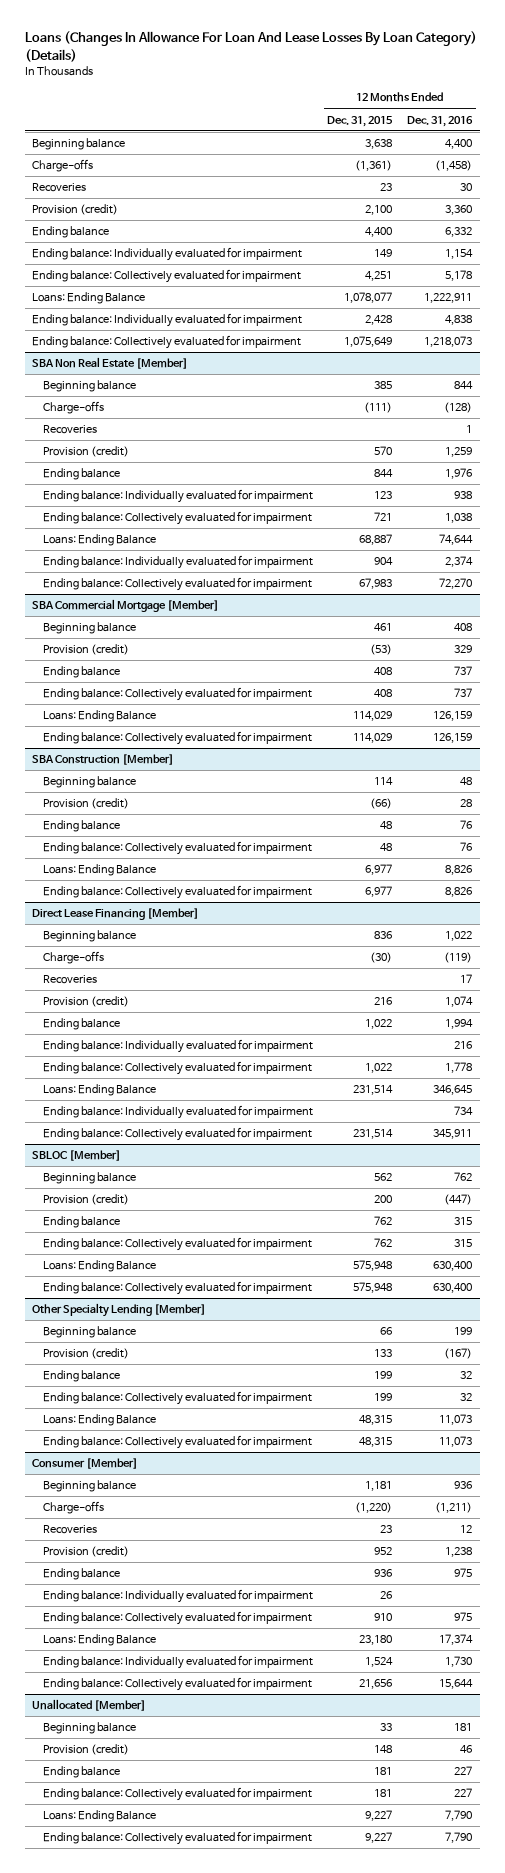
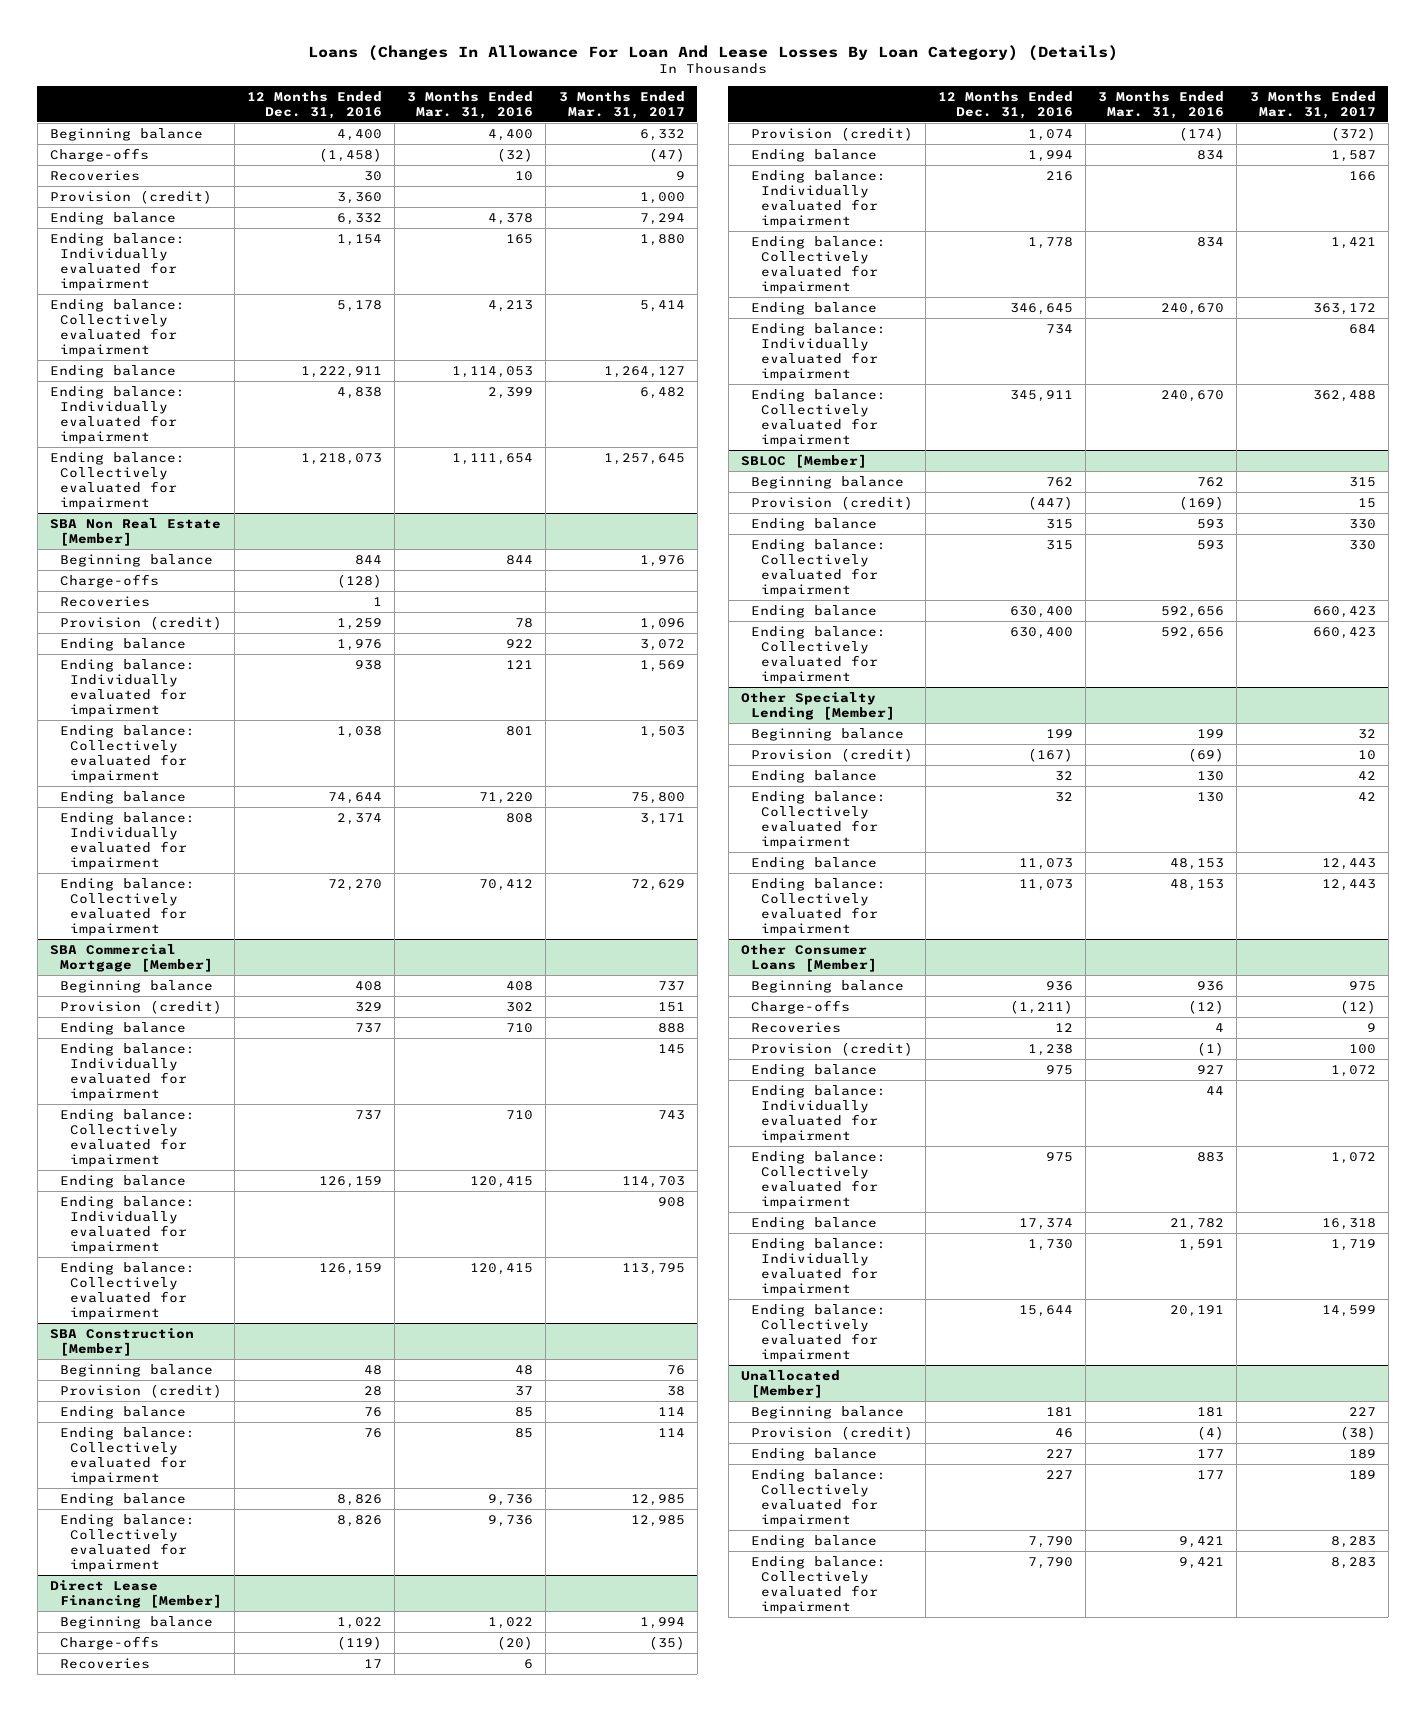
- | 12 Months Ended Dec. 31, 2015 | 12 Months Ended Dec. 31, 2016
+ | 12 Months Ended Dec. 31, 2016 | 3 Months Ended Mar. 31, 2016 | 3 Months Ended Mar. 31, 2017
- Loans: Ending Balance | 1,078,077 | 1,222,911
+ Ending balance | 1,222,911 | 1,114,053 | 1,264,127
@ SBA Non Real Estate [Member]
- Loans: Ending Balance | 68,887 | 74,644
+ Ending balance | 74,644 | 71,220 | 75,800
@ SBA Commercial Mortgage [Member]
+ Ending balance: Individually evaluated for impairment | | | 145
- Loans: Ending Balance | 114,029 | 126,159
+ Ending balance | 126,159 | 120,415 | 114,703
+ Ending balance: Individually evaluated for impairment | | | 908
@ SBA Construction [Member]
- Loans: Ending Balance | 6,977 | 8,826
+ Ending balance | 8,826 | 9,736 | 12,985
@ Direct Lease Financing [Member]
- Loans: Ending Balance | 231,514 | 346,645
+ Ending balance | 346,645 | 240,670 | 363,172
@ SBLOC [Member]
- Loans: Ending Balance | 575,948 | 630,400
+ Ending balance | 630,400 | 592,656 | 660,423
@ Other Specialty Lending [Member]
- Loans: Ending Balance | 48,315 | 11,073
+ Ending balance | 11,073 | 48,153 | 12,443
- Consumer [Member]
+ Other Consumer Loans [Member]
- Loans: Ending Balance | 23,180 | 17,374
+ Ending balance | 17,374 | 21,782 | 16,318
@ Unallocated [Member]
- Loans: Ending Balance | 9,227 | 7,790
+ Ending balance | 7,790 | 9,421 | 8,283

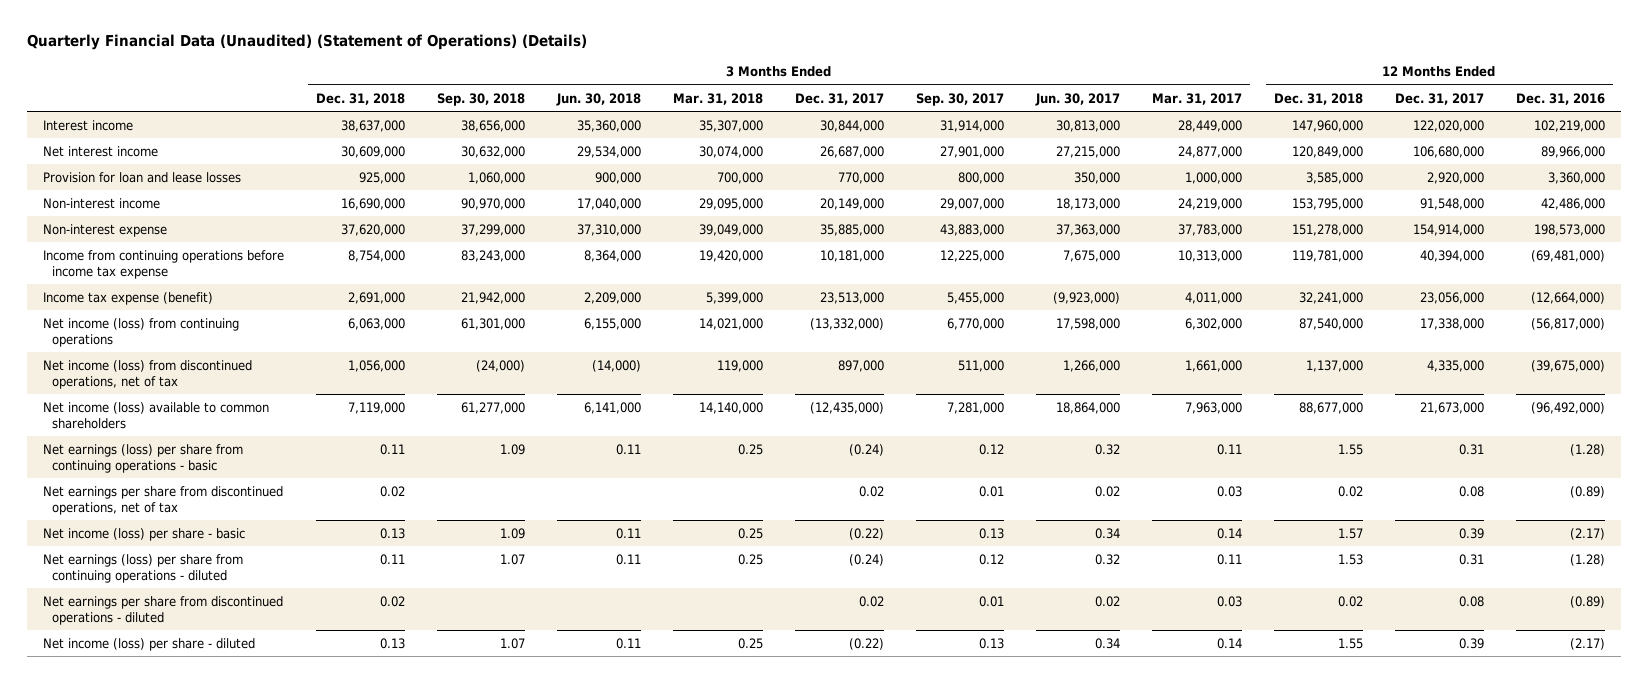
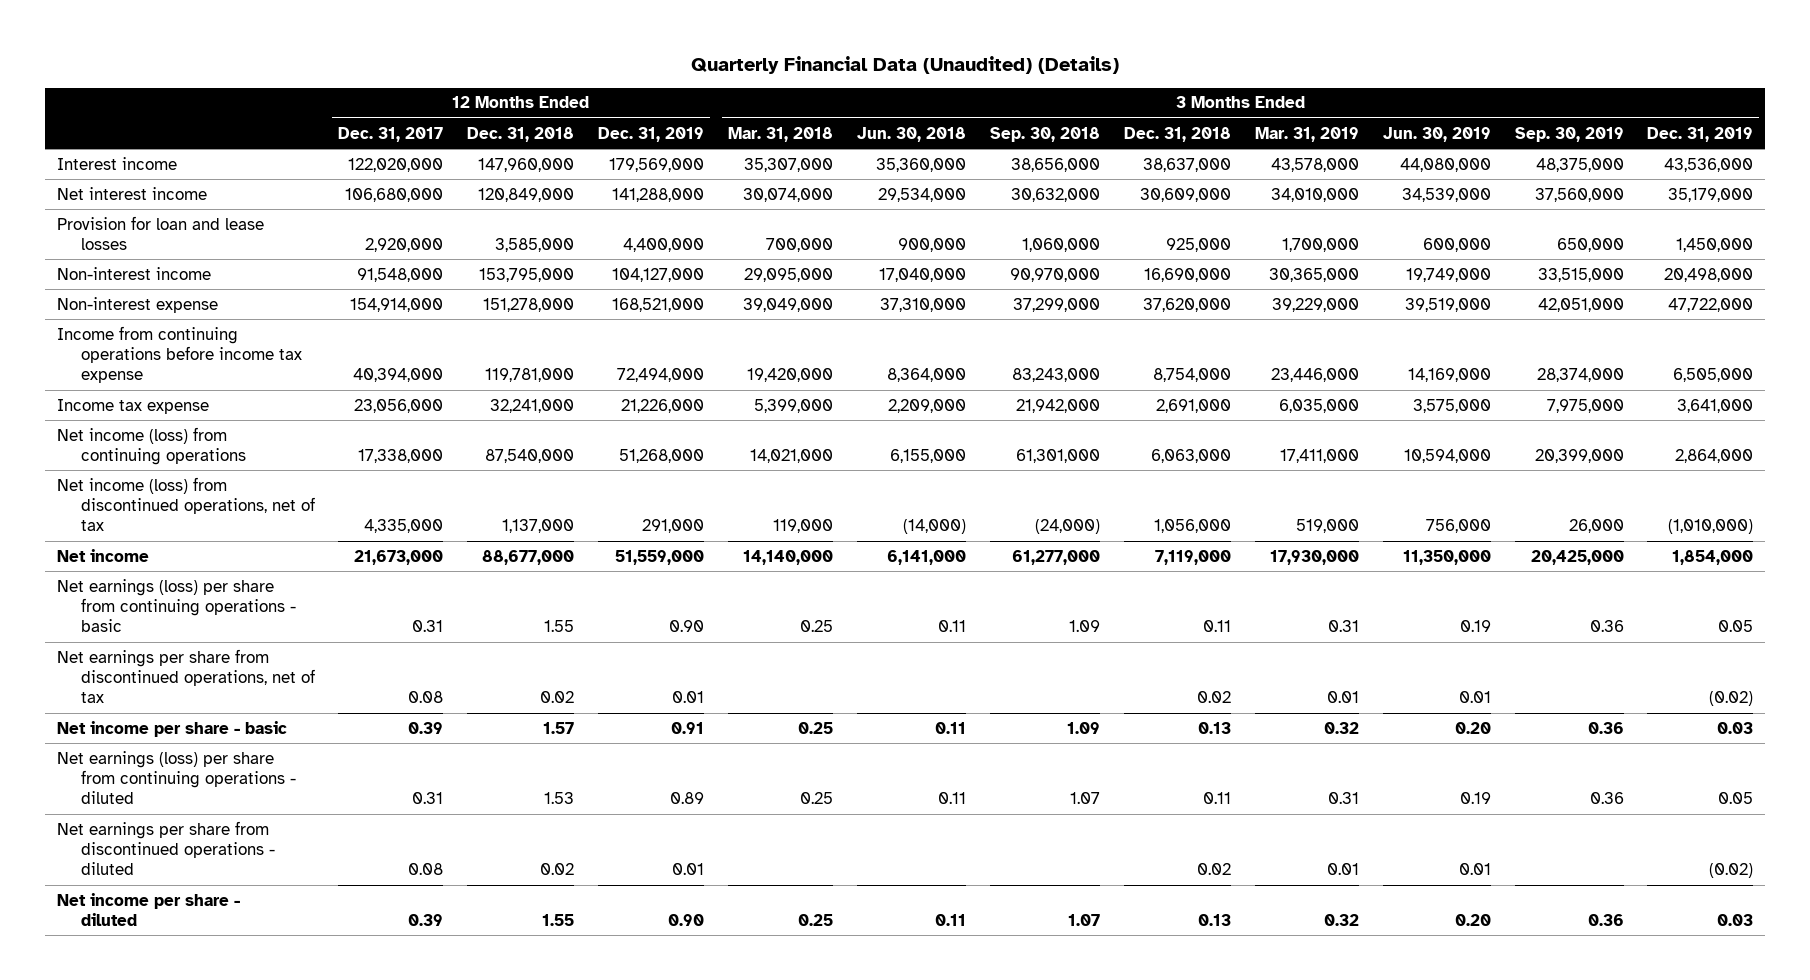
- Quarterly Financial Data (Unaudited) (Statement of Operations) (Details)
+ Quarterly Financial Data (Unaudited) (Details)
- | 3 Months Ended Dec. 31, 2018 | 3 Months Ended Sep. 30, 2018 | 3 Months Ended Jun. 30, 2018 | 3 Months Ended Mar. 31, 2018 | 3 Months Ended Dec. 31, 2017 | 3 Months Ended Sep. 30, 2017 | 3 Months Ended Jun. 30, 2017 | 3 Months Ended Mar. 31, 2017 | 12 Months Ended Dec. 31, 2018 | 12 Months Ended Dec. 31, 2017 | 12 Months Ended Dec. 31, 2016
+ | 12 Months Ended Dec. 31, 2017 | 12 Months Ended Dec. 31, 2018 | 12 Months Ended Dec. 31, 2019 | 3 Months Ended Mar. 31, 2018 | 3 Months Ended Jun. 30, 2018 | 3 Months Ended Sep. 30, 2018 | 3 Months Ended Dec. 31, 2018 | 3 Months Ended Mar. 31, 2019 | 3 Months Ended Jun. 30, 2019 | 3 Months Ended Sep. 30, 2019 | 3 Months Ended Dec. 31, 2019
- Income tax expense (benefit) | 2,691,000 | 21,942,000 | 2,209,000 | 5,399,000 | 23,513,000 | 5,455,000 | (9,923,000) | 4,011,000 | 32,241,000 | 23,056,000 | (12,664,000)
+ Income tax expense | 23,056,000 | 32,241,000 | 21,226,000 | 5,399,000 | 2,209,000 | 21,942,000 | 2,691,000 | 6,035,000 | 3,575,000 | 7,975,000 | 3,641,000
- Net income (loss) available to common shareholders | 7,119,000 | 61,277,000 | 6,141,000 | 14,140,000 | (12,435,000) | 7,281,000 | 18,864,000 | 7,963,000 | 88,677,000 | 21,673,000 | (96,492,000)
+ Net income | 21,673,000 | 88,677,000 | 51,559,000 | 14,140,000 | 6,141,000 | 61,277,000 | 7,119,000 | 17,930,000 | 11,350,000 | 20,425,000 | 1,854,000
- Net income (loss) per share - basic | 0.13 | 1.09 | 0.11 | 0.25 | (0.22) | 0.13 | 0.34 | 0.14 | 1.57 | 0.39 | (2.17)
+ Net income per share - basic | 0.39 | 1.57 | 0.91 | 0.25 | 0.11 | 1.09 | 0.13 | 0.32 | 0.20 | 0.36 | 0.03
- Net income (loss) per share - diluted | 0.13 | 1.07 | 0.11 | 0.25 | (0.22) | 0.13 | 0.34 | 0.14 | 1.55 | 0.39 | (2.17)
+ Net income per share - diluted | 0.39 | 1.55 | 0.90 | 0.25 | 0.11 | 1.07 | 0.13 | 0.32 | 0.20 | 0.36 | 0.03

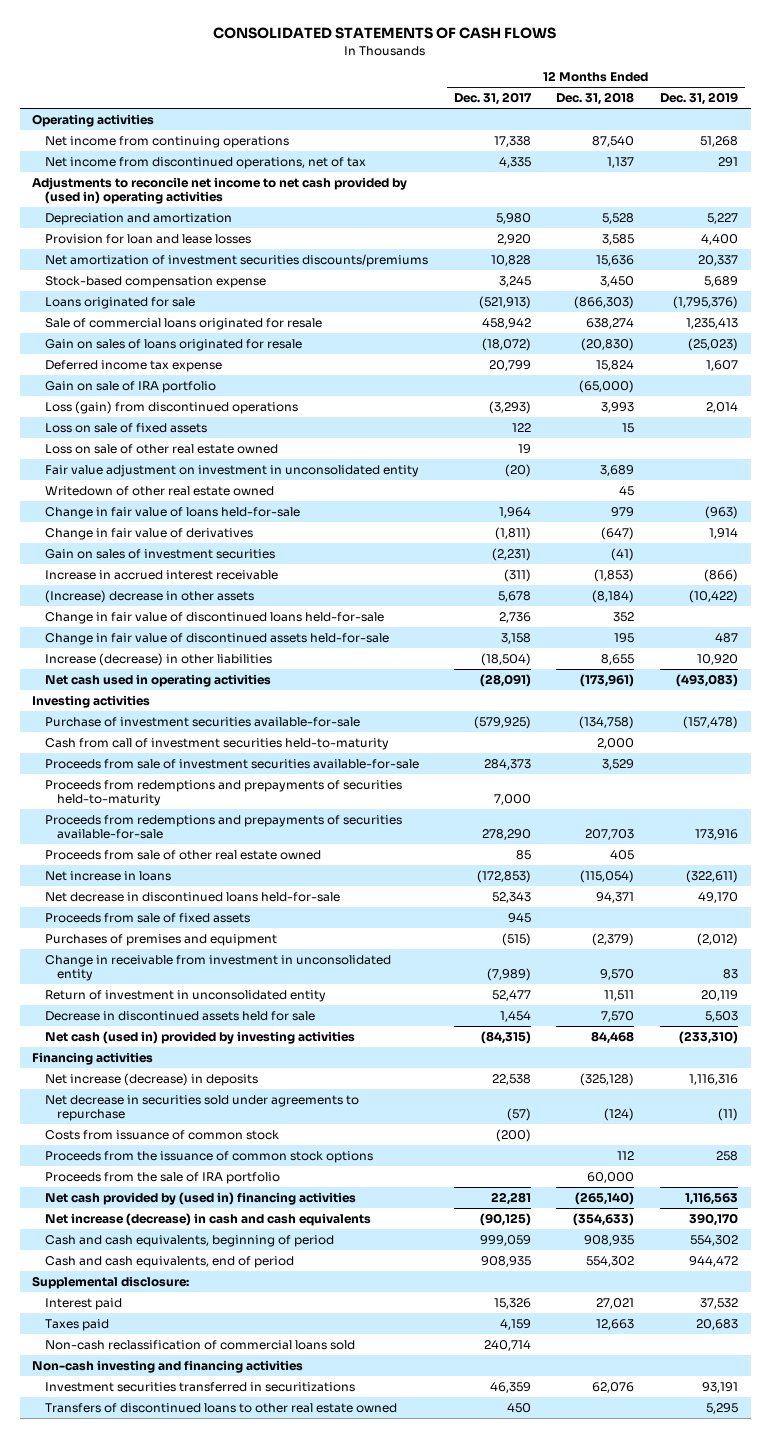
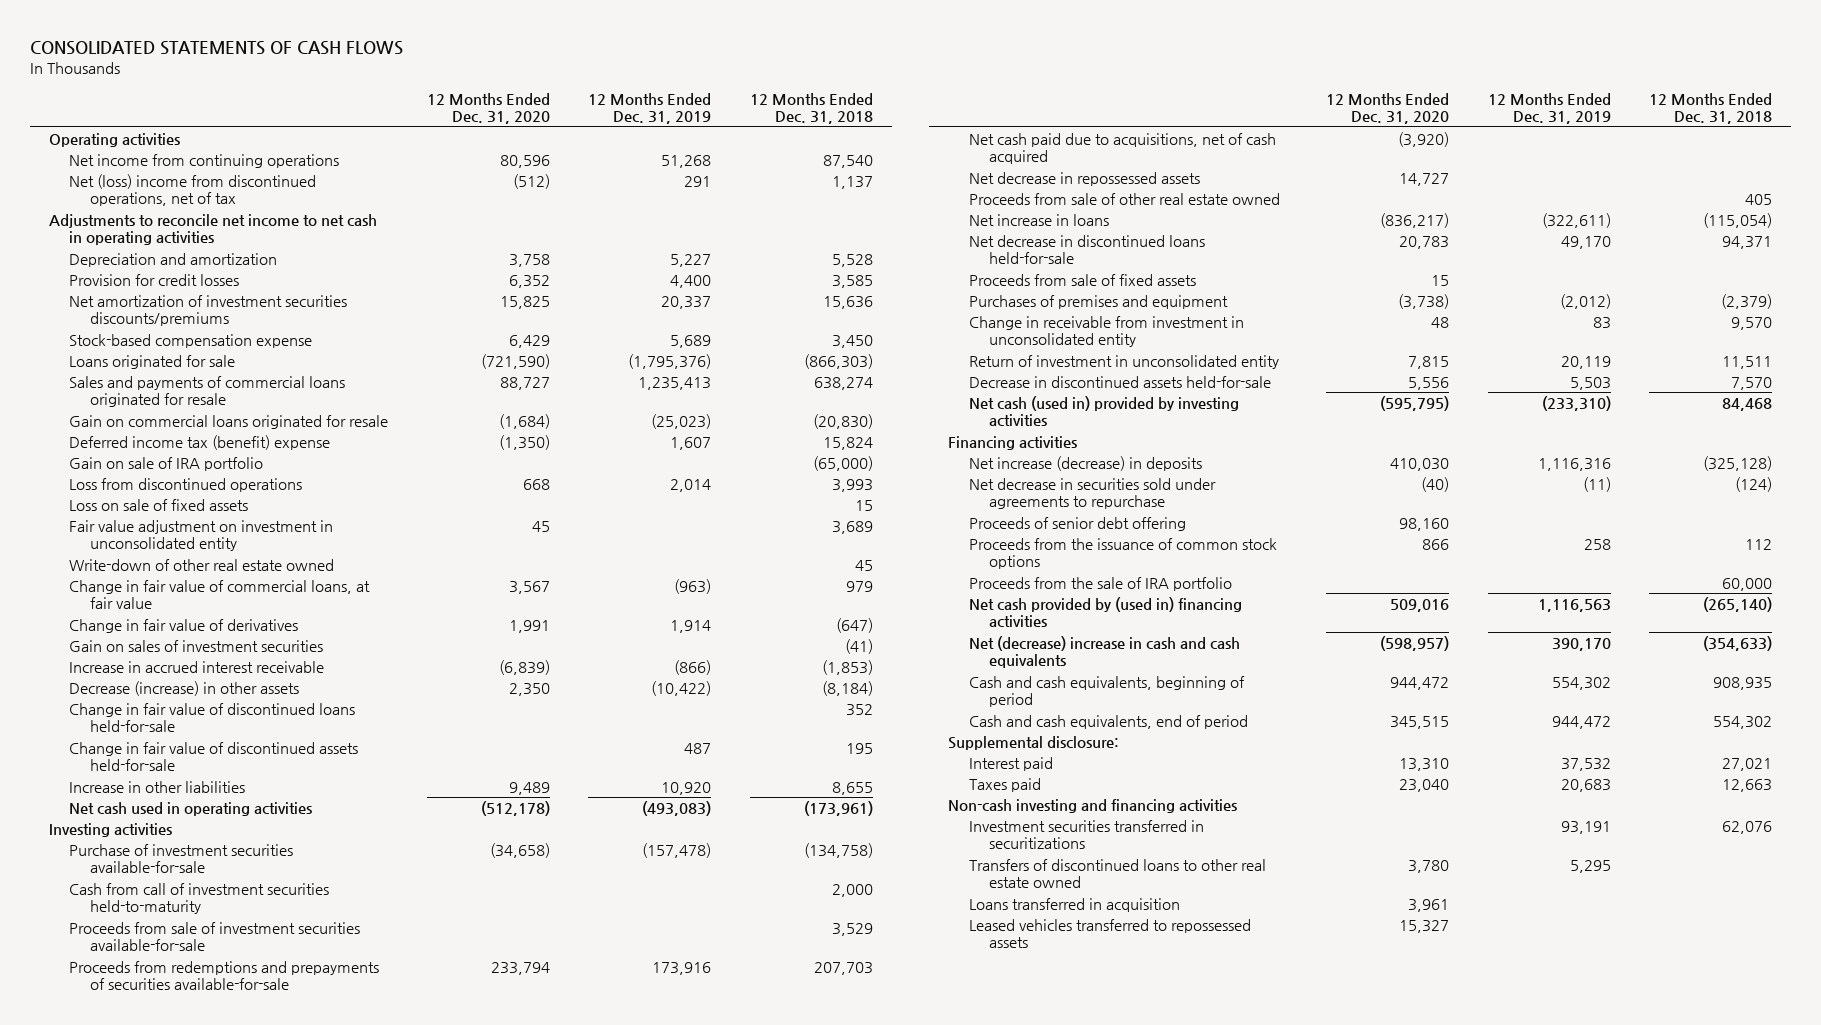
- | 12 Months Ended Dec. 31, 2017 | 12 Months Ended Dec. 31, 2018 | 12 Months Ended Dec. 31, 2019
+ | 12 Months Ended Dec. 31, 2020 | 12 Months Ended Dec. 31, 2019 | 12 Months Ended Dec. 31, 2018
- Net income from discontinued operations, net of tax | 4,335 | 1,137 | 291
- Adjustments to reconcile net income to net cash provided by (used in) operating activities
+ Net (loss) income from discontinued operations, net of tax | (512) | 291 | 1,137
+ Adjustments to reconcile net income to net cash in operating activities
- Provision for loan and lease losses | 2,920 | 3,585 | 4,400
+ Provision for credit losses | 6,352 | 4,400 | 3,585
- Sale of commercial loans originated for resale | 458,942 | 638,274 | 1,235,413
- Gain on sales of loans originated for resale | (18,072) | (20,830) | (25,023)
- Deferred income tax expense | 20,799 | 15,824 | 1,607
+ Sales and payments of commercial loans originated for resale | 88,727 | 1,235,413 | 638,274
+ Gain on commercial loans originated for resale | (1,684) | (25,023) | (20,830)
+ Deferred income tax (benefit) expense | (1,350) | 1,607 | 15,824
- Loss (gain) from discontinued operations | (3,293) | 3,993 | 2,014
+ Loss from discontinued operations | 668 | 2,014 | 3,993
- Loss on sale of other real estate owned | 19 | |
- Writedown of other real estate owned | | 45 |
- Change in fair value of loans held-for-sale | 1,964 | 979 | (963)
+ Write-down of other real estate owned | | | 45
+ Change in fair value of commercial loans, at fair value | 3,567 | (963) | 979
- (Increase) decrease in other assets | 5,678 | (8,184) | (10,422)
+ Decrease (increase) in other assets | 2,350 | (10,422) | (8,184)
- Increase (decrease) in other liabilities | (18,504) | 8,655 | 10,920
+ Increase in other liabilities | 9,489 | 10,920 | 8,655
- Proceeds from redemptions and prepayments of securities held-to-maturity | 7,000 | |
+ Net cash paid due to acquisitions, net of cash acquired | (3,920) | |
+ Net decrease in repossessed assets | 14,727 | |
- Decrease in discontinued assets held for sale | 1,454 | 7,570 | 5,503
+ Decrease in discontinued assets held-for-sale | 5,556 | 5,503 | 7,570
- Costs from issuance of common stock | (200) | |
+ Proceeds of senior debt offering | 98,160 | |
- Net increase (decrease) in cash and cash equivalents | (90,125) | (354,633) | 390,170
+ Net (decrease) increase in cash and cash equivalents | (598,957) | 390,170 | (354,633)
- Non-cash reclassification of commercial loans sold | 240,714 | |
+ Loans transferred in acquisition | 3,961 | |
+ Leased vehicles transferred to repossessed assets | 15,327 | |

